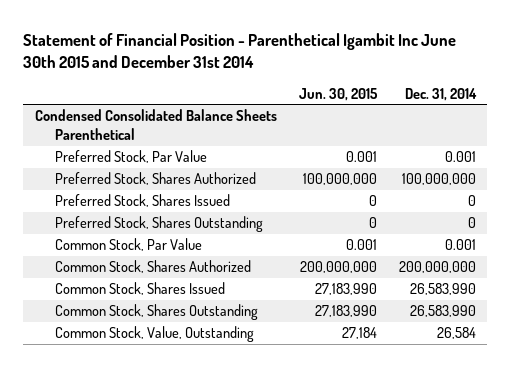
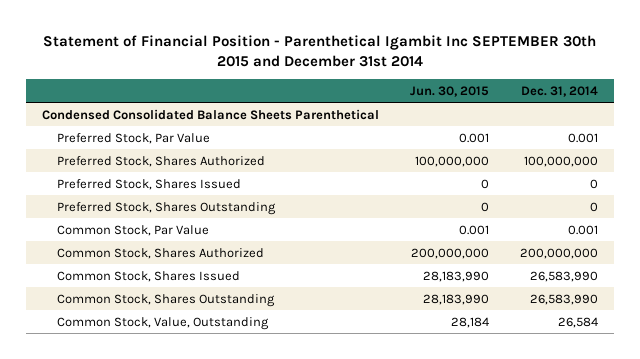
- Statement of Financial Position - Parenthetical Igambit Inc June 30th 2015 and December 31st 2014
+ Statement of Financial Position - Parenthetical Igambit Inc SEPTEMBER 30th 2015 and December 31st 2014
- Common Stock, Shares Issued | 27,183,990 | 26,583,990
- Common Stock, Shares Outstanding | 27,183,990 | 26,583,990
- Common Stock, Value, Outstanding | 27,184 | 26,584
+ Common Stock, Shares Issued | 28,183,990 | 26,583,990
+ Common Stock, Shares Outstanding | 28,183,990 | 26,583,990
+ Common Stock, Value, Outstanding | 28,184 | 26,584

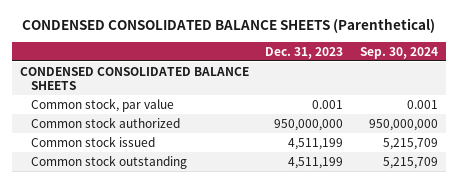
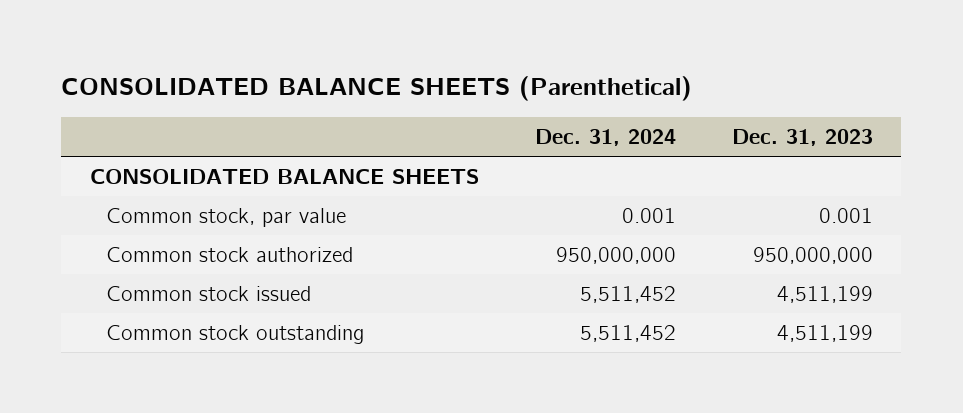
- CONDENSED CONSOLIDATED BALANCE SHEETS (Parenthetical)
+ CONSOLIDATED BALANCE SHEETS (Parenthetical)
- | Dec. 31, 2023 | Sep. 30, 2024
+ | Dec. 31, 2024 | Dec. 31, 2023
- CONDENSED CONSOLIDATED BALANCE SHEETS
+ CONSOLIDATED BALANCE SHEETS

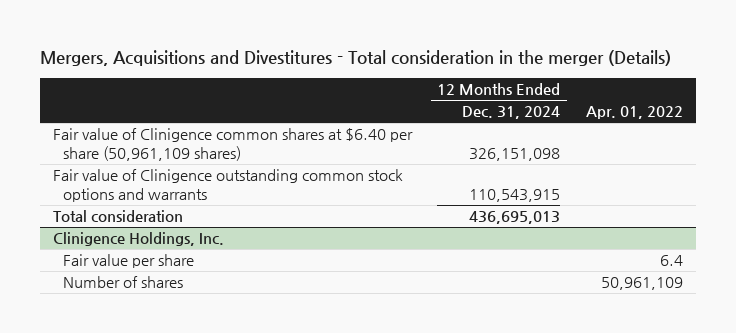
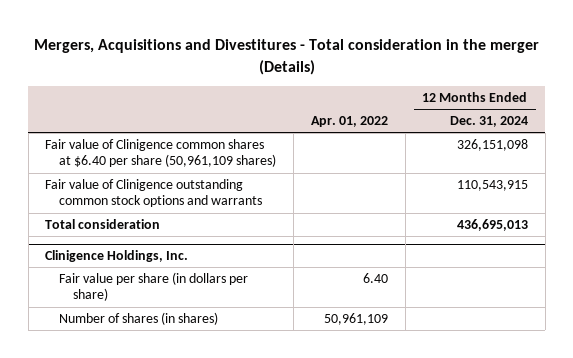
- | 12 Months Ended Dec. 31, 2024 | Apr. 01, 2022
+ | Apr. 01, 2022 | 12 Months Ended Dec. 31, 2024
@ Clinigence Holdings, Inc.
- Fair value per share | | 6.4
- Number of shares | | 50,961,109
+ Fair value per share (in dollars per share) | 6.40 |
+ Number of shares (in shares) | 50,961,109 |

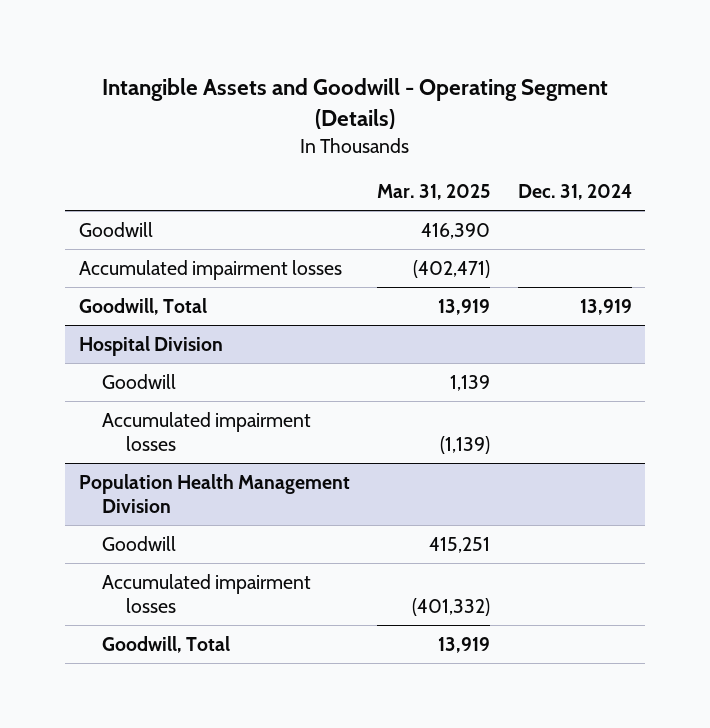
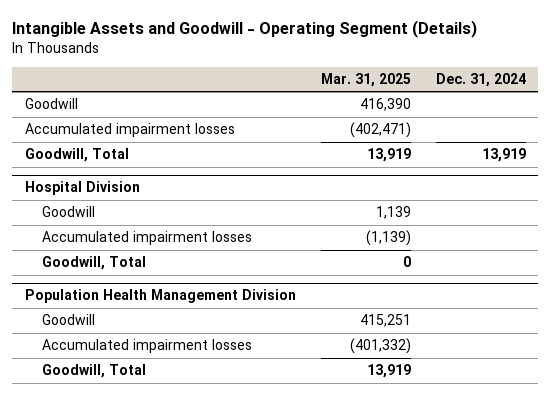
@ Hospital Division
+ Goodwill, Total | 0 |

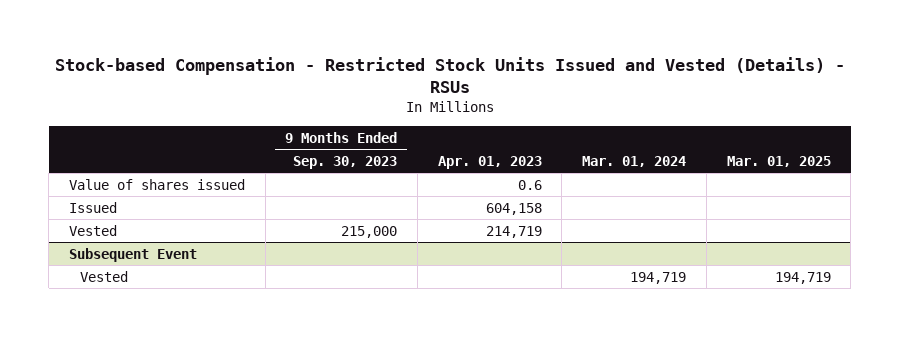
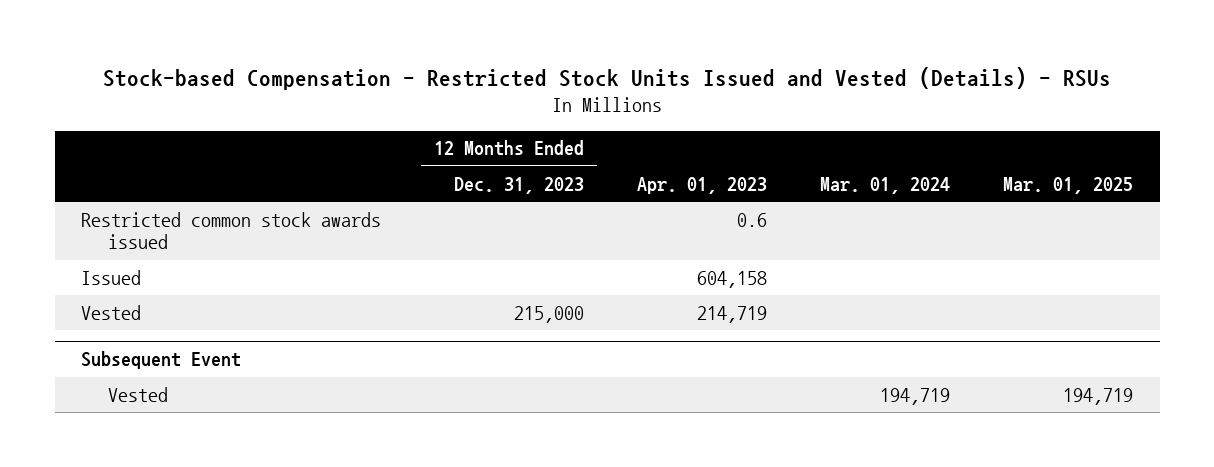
- | 9 Months Ended Sep. 30, 2023 | Apr. 01, 2023 | Mar. 01, 2024 | Mar. 01, 2025
+ | 12 Months Ended Dec. 31, 2023 | Apr. 01, 2023 | Mar. 01, 2024 | Mar. 01, 2025
- Value of shares issued | | 0.6 | |
+ Restricted common stock awards issued | | 0.6 | |

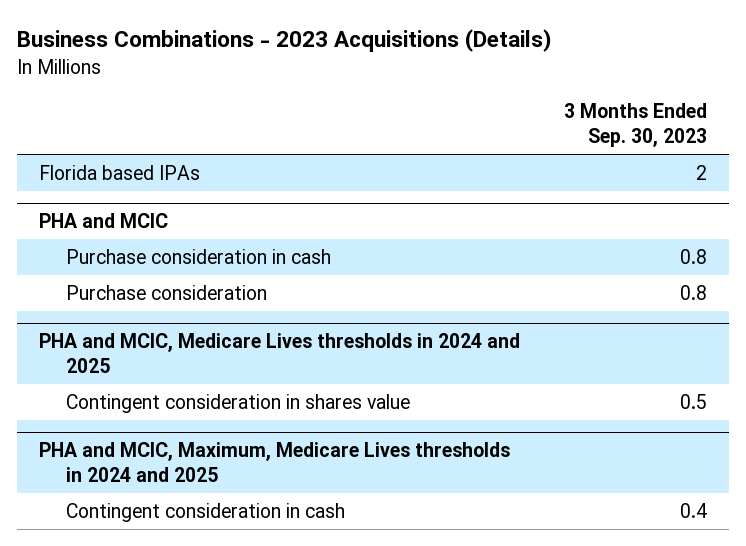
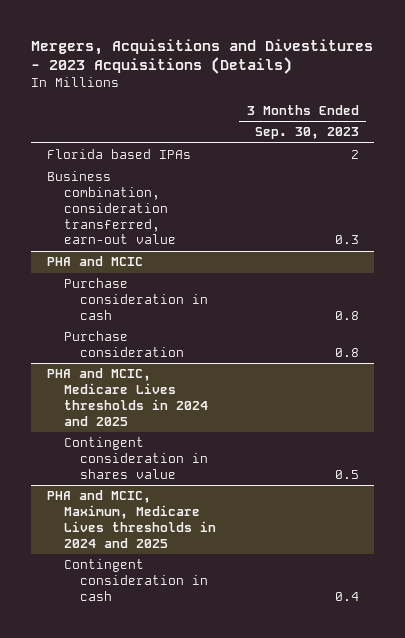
- Business Combinations - 2023 Acquisitions (Details)
+ Mergers, Acquisitions and Divestitures - 2023 Acquisitions (Details)
+ Business combination, consideration transferred, earn-out value | 0.3

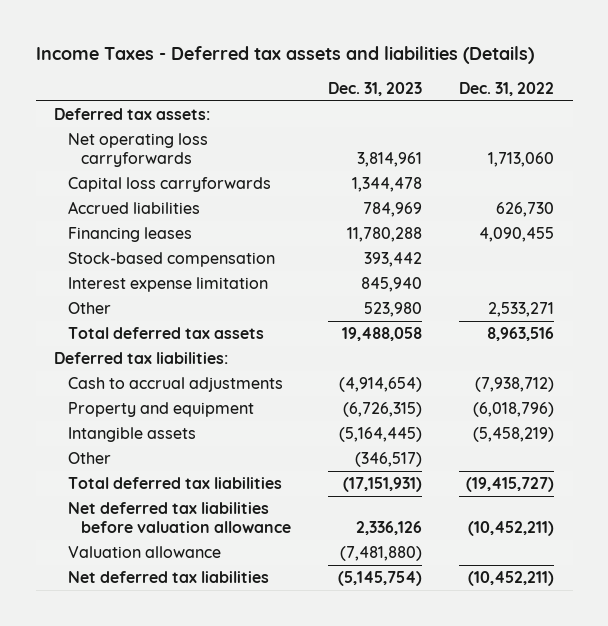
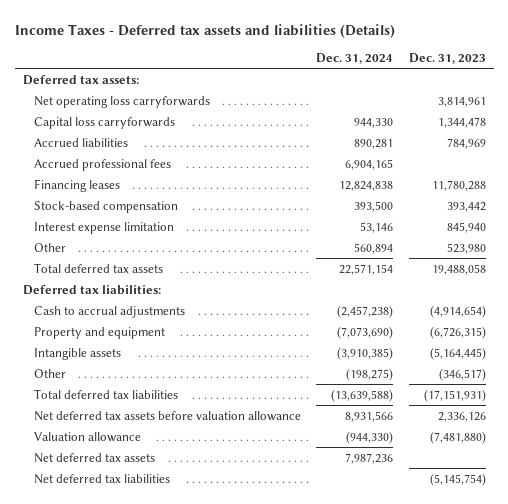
- | Dec. 31, 2023 | Dec. 31, 2022
+ | Dec. 31, 2024 | Dec. 31, 2023
+ Accrued professional fees | 6,904,165 |
- Net deferred tax liabilities before valuation allowance | 2,336,126 | (10,452,211)
+ Net deferred tax assets before valuation allowance | 8,931,566 | 2,336,126
+ Net deferred tax assets | 7,987,236 |

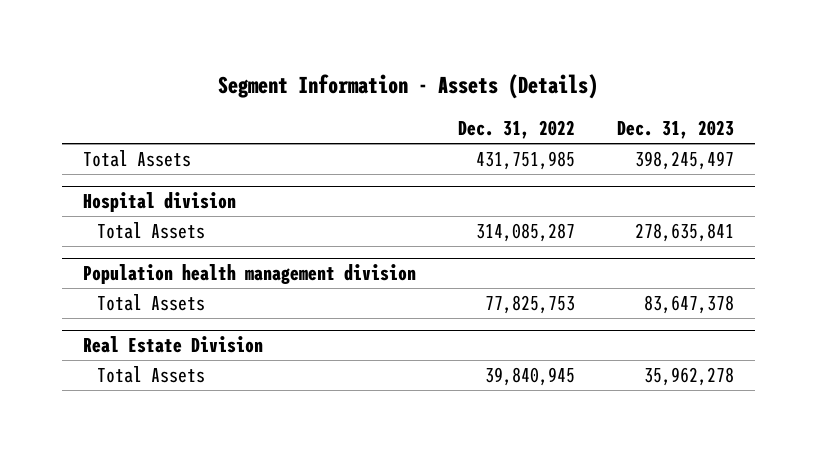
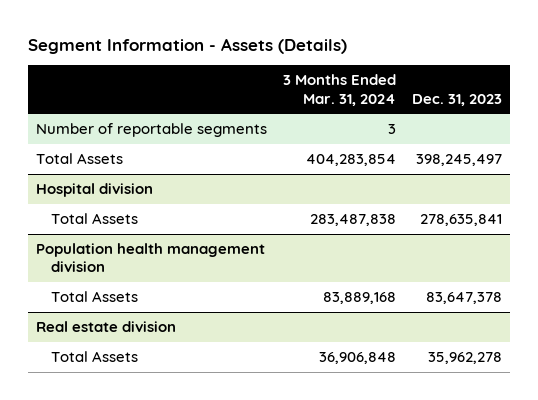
- | Dec. 31, 2022 | Dec. 31, 2023
+ | 3 Months Ended Mar. 31, 2024 | Dec. 31, 2023
+ Number of reportable segments | 3 |
- Real Estate Division
+ Real estate division

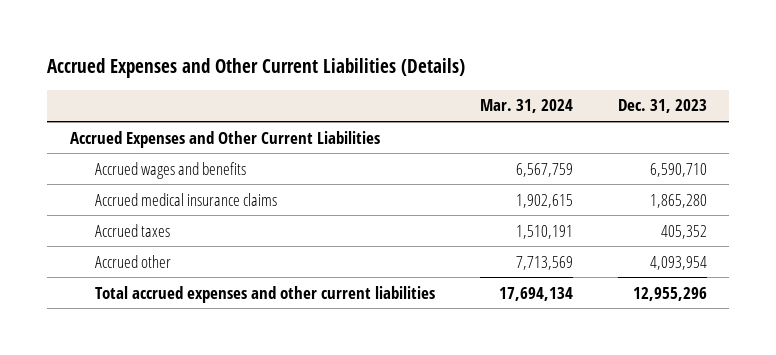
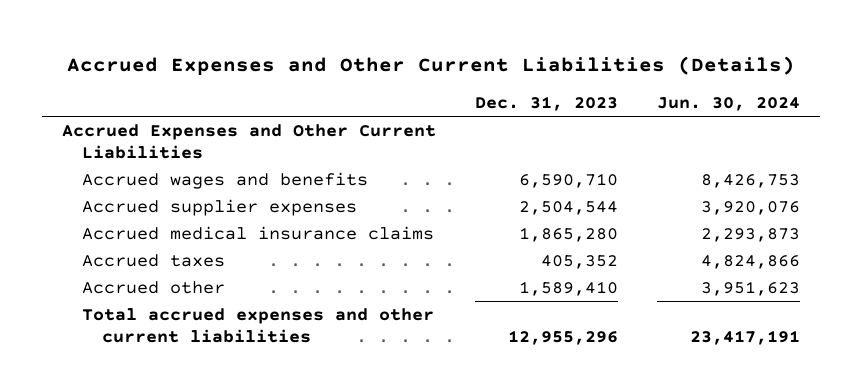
- | Mar. 31, 2024 | Dec. 31, 2023
+ | Dec. 31, 2023 | Jun. 30, 2024
+ Accrued supplier expenses | 2,504,544 | 3,920,076
- Accrued other | 7,713,569 | 4,093,954
+ Accrued other | 1,589,410 | 3,951,623

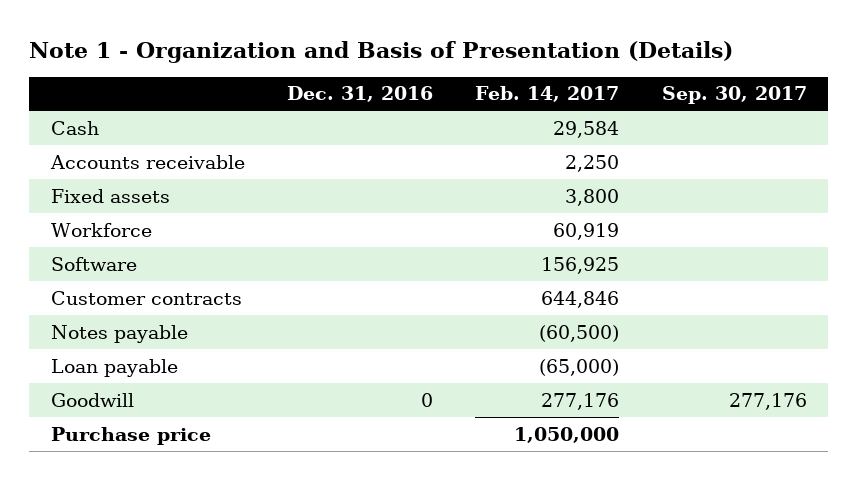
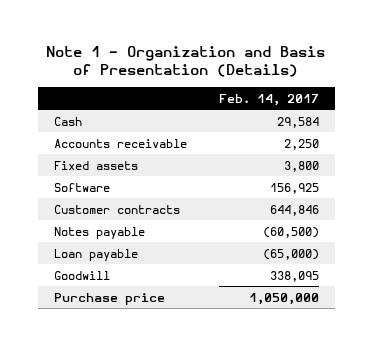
- | Dec. 31, 2016 | Feb. 14, 2017 | Sep. 30, 2017
+ | Feb. 14, 2017
- Workforce | | 60,919 |
- Goodwill | 0 | 277,176 | 277,176
+ Goodwill | 338,095

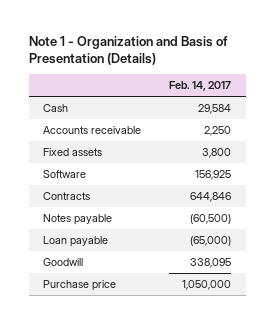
- Customer contracts | 644,846
+ Contracts | 644,846

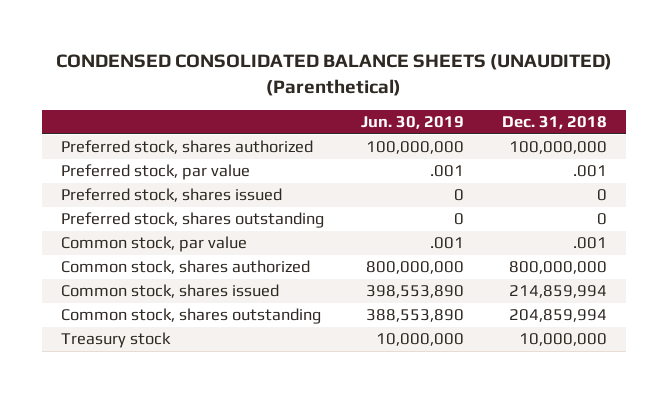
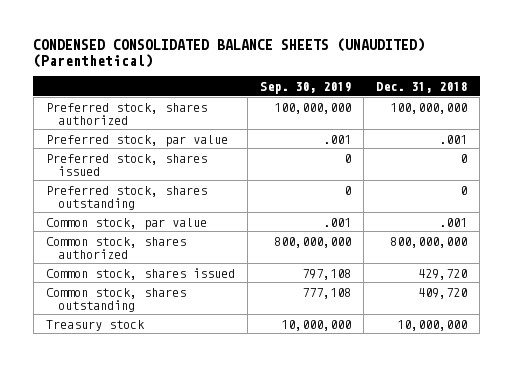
- | Jun. 30, 2019 | Dec. 31, 2018
+ | Sep. 30, 2019 | Dec. 31, 2018
- Common stock, shares issued | 398,553,890 | 214,859,994
- Common stock, shares outstanding | 388,553,890 | 204,859,994
+ Common stock, shares issued | 797,108 | 429,720
+ Common stock, shares outstanding | 777,108 | 409,720

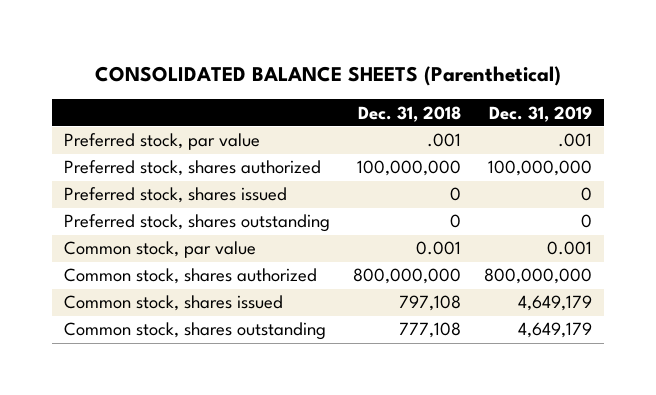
- CONDENSED CONSOLIDATED BALANCE SHEETS (UNAUDITED) (Parenthetical)
+ CONSOLIDATED BALANCE SHEETS (Parenthetical)
- | Sep. 30, 2019 | Dec. 31, 2018
+ | Dec. 31, 2018 | Dec. 31, 2019
moved down: Preferred stock, shares authorized | 100,000,000 | 100,000,000
- Common stock, par value | .001 | .001
+ Common stock, par value | 0.001 | 0.001
- Common stock, shares issued | 797,108 | 429,720
- Common stock, shares outstanding | 777,108 | 409,720
- Treasury stock | 10,000,000 | 10,000,000
+ Common stock, shares issued | 797,108 | 4,649,179
+ Common stock, shares outstanding | 777,108 | 4,649,179

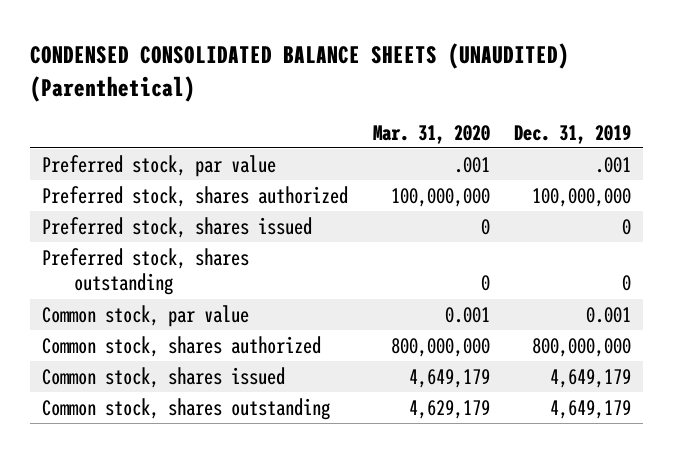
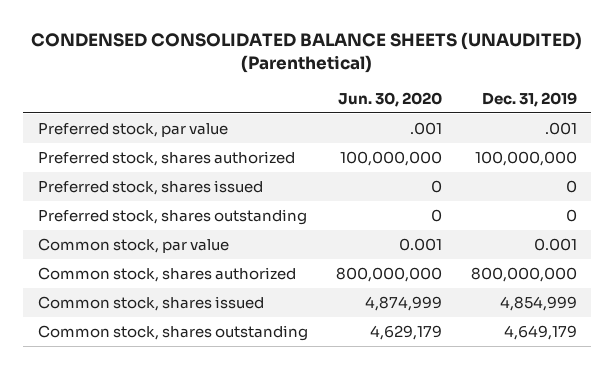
- | Mar. 31, 2020 | Dec. 31, 2019
+ | Jun. 30, 2020 | Dec. 31, 2019
- Common stock, shares issued | 4,649,179 | 4,649,179
+ Common stock, shares issued | 4,874,999 | 4,854,999

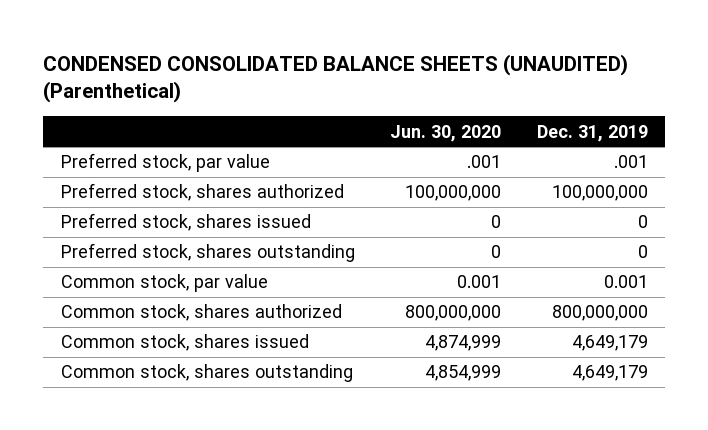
- Common stock, shares issued | 4,874,999 | 4,854,999
- Common stock, shares outstanding | 4,629,179 | 4,649,179
+ Common stock, shares issued | 4,874,999 | 4,649,179
+ Common stock, shares outstanding | 4,854,999 | 4,649,179

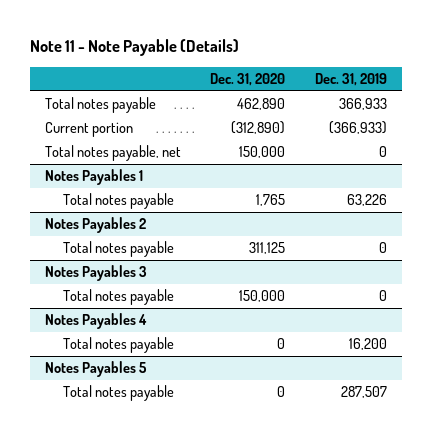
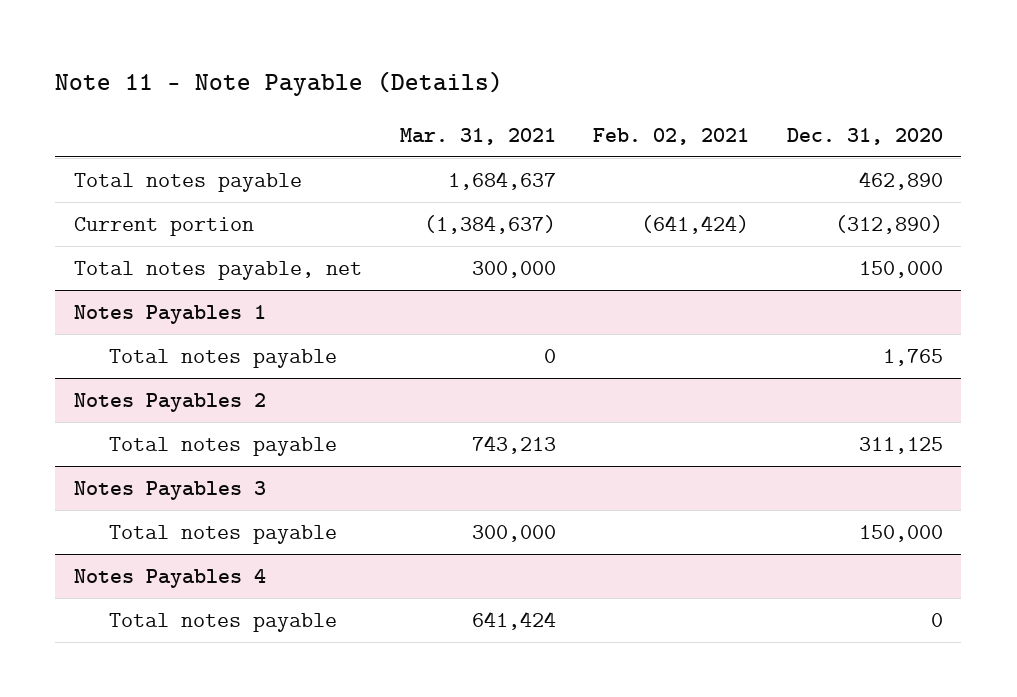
- | Dec. 31, 2020 | Dec. 31, 2019
+ | Mar. 31, 2021 | Feb. 02, 2021 | Dec. 31, 2020
- Notes Payables 5
- Total notes payable | 0 | 287,507

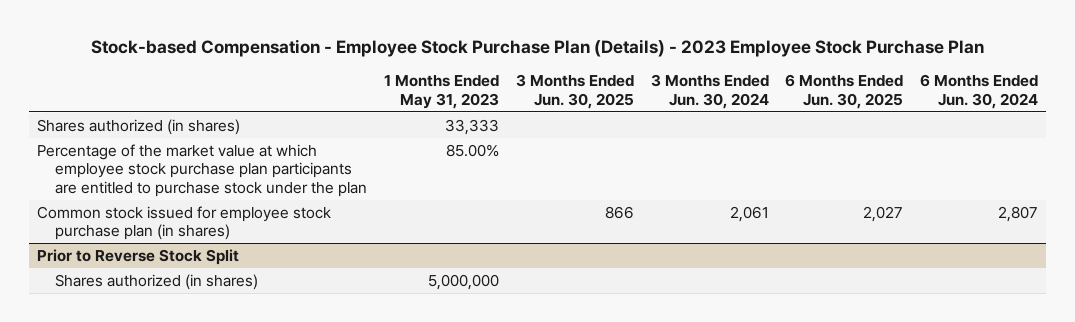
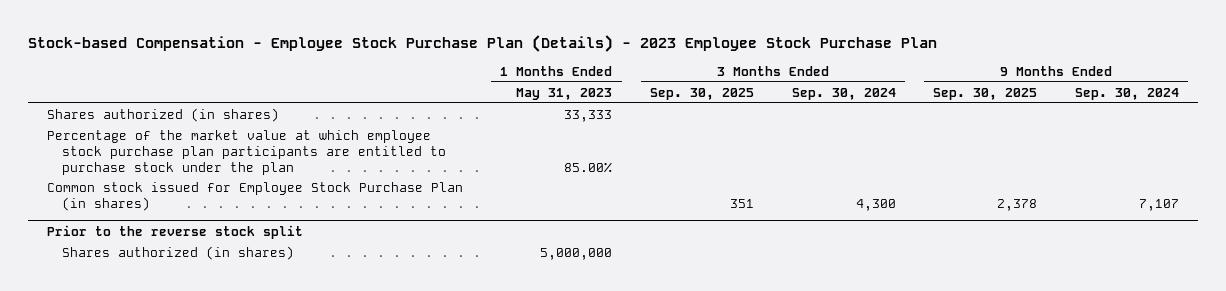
- | 1 Months Ended May 31, 2023 | 3 Months Ended Jun. 30, 2025 | 3 Months Ended Jun. 30, 2024 | 6 Months Ended Jun. 30, 2025 | 6 Months Ended Jun. 30, 2024
+ | 1 Months Ended May 31, 2023 | 3 Months Ended Sep. 30, 2025 | 3 Months Ended Sep. 30, 2024 | 9 Months Ended Sep. 30, 2025 | 9 Months Ended Sep. 30, 2024
- Common stock issued for employee stock purchase plan (in shares) | | 866 | 2,061 | 2,027 | 2,807
- Prior to Reverse Stock Split
+ Common stock issued for Employee Stock Purchase Plan (in shares) | | 351 | 4,300 | 2,378 | 7,107
+ Prior to the reverse stock split

